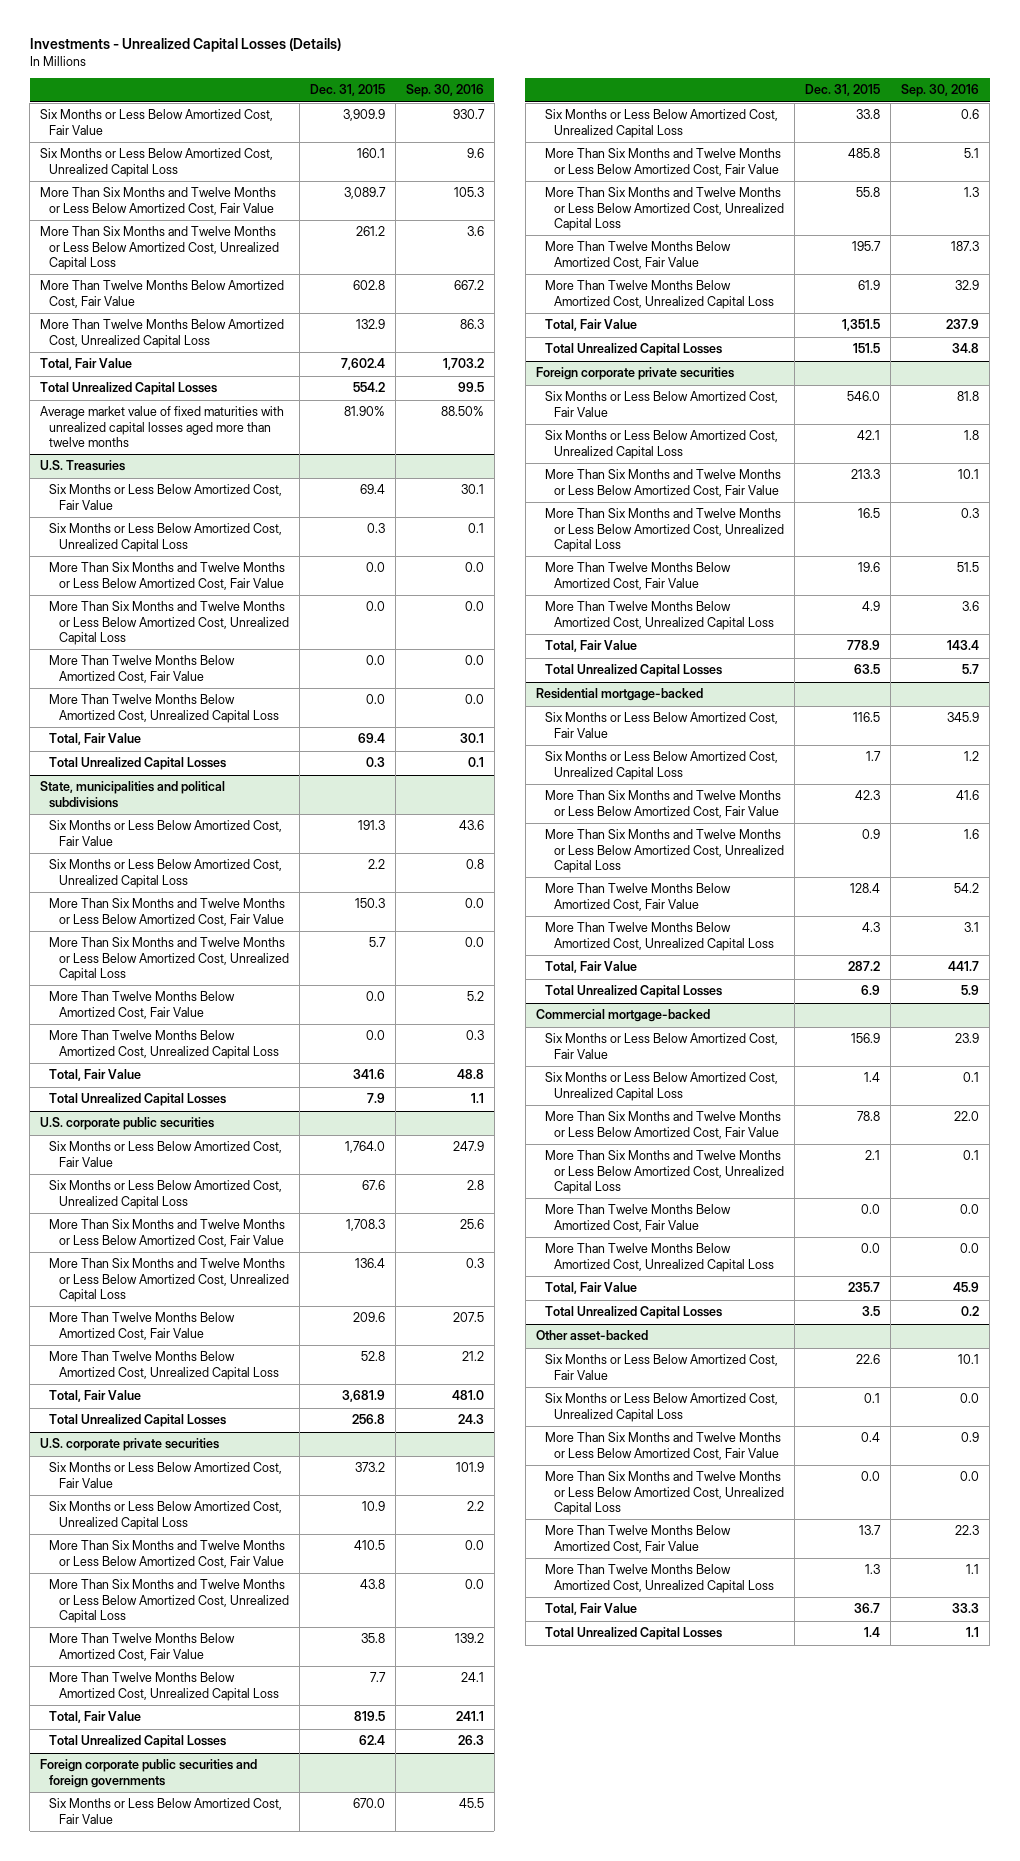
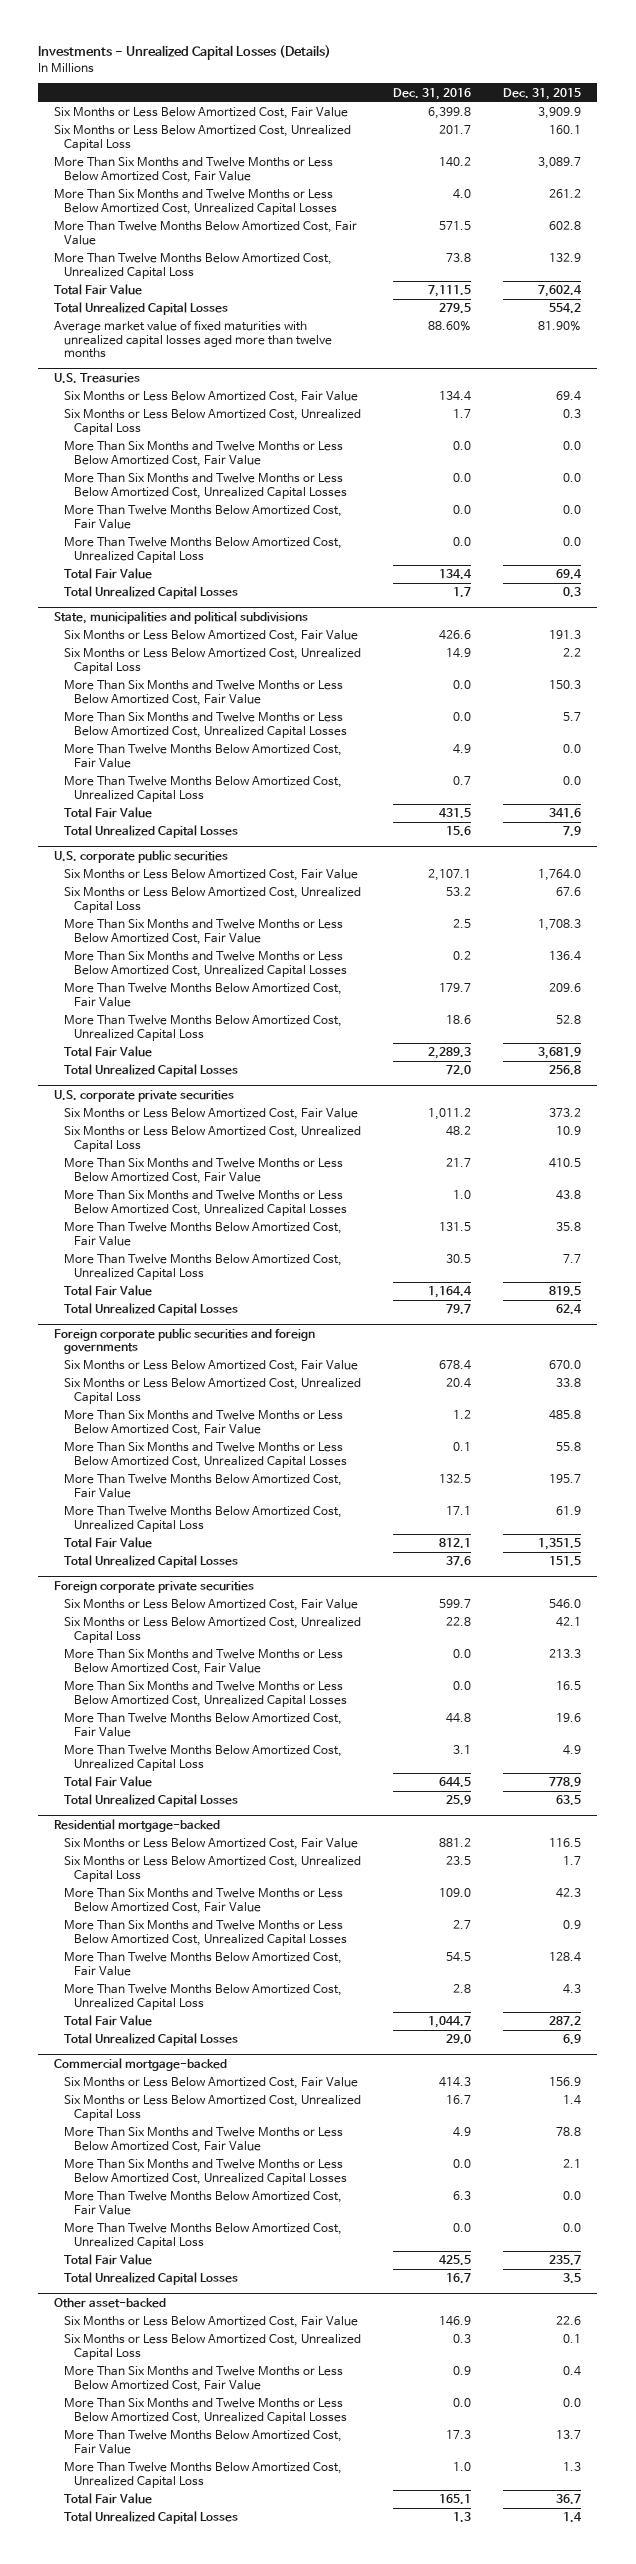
- | Dec. 31, 2015 | Sep. 30, 2016
+ | Dec. 31, 2016 | Dec. 31, 2015
- More Than Six Months and Twelve Months or Less Below Amortized Cost, Unrealized Capital Loss | 261.2 | 3.6
+ More Than Six Months and Twelve Months or Less Below Amortized Cost, Unrealized Capital Losses | 4.0 | 261.2
- Total, Fair Value | 7,602.4 | 1,703.2
+ Total Fair Value | 7,111.5 | 7,602.4
@ U.S. Treasuries
- More Than Six Months and Twelve Months or Less Below Amortized Cost, Unrealized Capital Loss | 0.0 | 0.0
+ More Than Six Months and Twelve Months or Less Below Amortized Cost, Unrealized Capital Losses | 0.0 | 0.0
- Total, Fair Value | 69.4 | 30.1
+ Total Fair Value | 134.4 | 69.4
@ State, municipalities and political subdivisions
- More Than Six Months and Twelve Months or Less Below Amortized Cost, Unrealized Capital Loss | 5.7 | 0.0
+ More Than Six Months and Twelve Months or Less Below Amortized Cost, Unrealized Capital Losses | 0.0 | 5.7
- Total, Fair Value | 341.6 | 48.8
+ Total Fair Value | 431.5 | 341.6
@ U.S. corporate public securities
- More Than Six Months and Twelve Months or Less Below Amortized Cost, Unrealized Capital Loss | 136.4 | 0.3
+ More Than Six Months and Twelve Months or Less Below Amortized Cost, Unrealized Capital Losses | 0.2 | 136.4
- Total, Fair Value | 3,681.9 | 481.0
+ Total Fair Value | 2,289.3 | 3,681.9
@ U.S. corporate private securities
- More Than Six Months and Twelve Months or Less Below Amortized Cost, Unrealized Capital Loss | 43.8 | 0.0
+ More Than Six Months and Twelve Months or Less Below Amortized Cost, Unrealized Capital Losses | 1.0 | 43.8
- Total, Fair Value | 819.5 | 241.1
+ Total Fair Value | 1,164.4 | 819.5
@ Foreign corporate public securities and foreign governments
- More Than Six Months and Twelve Months or Less Below Amortized Cost, Unrealized Capital Loss | 55.8 | 1.3
+ More Than Six Months and Twelve Months or Less Below Amortized Cost, Unrealized Capital Losses | 0.1 | 55.8
- Total, Fair Value | 1,351.5 | 237.9
+ Total Fair Value | 812.1 | 1,351.5
@ Foreign corporate private securities
- More Than Six Months and Twelve Months or Less Below Amortized Cost, Unrealized Capital Loss | 16.5 | 0.3
+ More Than Six Months and Twelve Months or Less Below Amortized Cost, Unrealized Capital Losses | 0.0 | 16.5
- Total, Fair Value | 778.9 | 143.4
+ Total Fair Value | 644.5 | 778.9
@ Residential mortgage-backed
- More Than Six Months and Twelve Months or Less Below Amortized Cost, Unrealized Capital Loss | 0.9 | 1.6
+ More Than Six Months and Twelve Months or Less Below Amortized Cost, Unrealized Capital Losses | 2.7 | 0.9
- Total, Fair Value | 287.2 | 441.7
+ Total Fair Value | 1,044.7 | 287.2
@ Commercial mortgage-backed
- More Than Six Months and Twelve Months or Less Below Amortized Cost, Unrealized Capital Loss | 2.1 | 0.1
+ More Than Six Months and Twelve Months or Less Below Amortized Cost, Unrealized Capital Losses | 0.0 | 2.1
- Total, Fair Value | 235.7 | 45.9
+ Total Fair Value | 425.5 | 235.7
@ Other asset-backed
- More Than Six Months and Twelve Months or Less Below Amortized Cost, Unrealized Capital Loss | 0.0 | 0.0
+ More Than Six Months and Twelve Months or Less Below Amortized Cost, Unrealized Capital Losses | 0.0 | 0.0
- Total, Fair Value | 36.7 | 33.3
+ Total Fair Value | 165.1 | 36.7

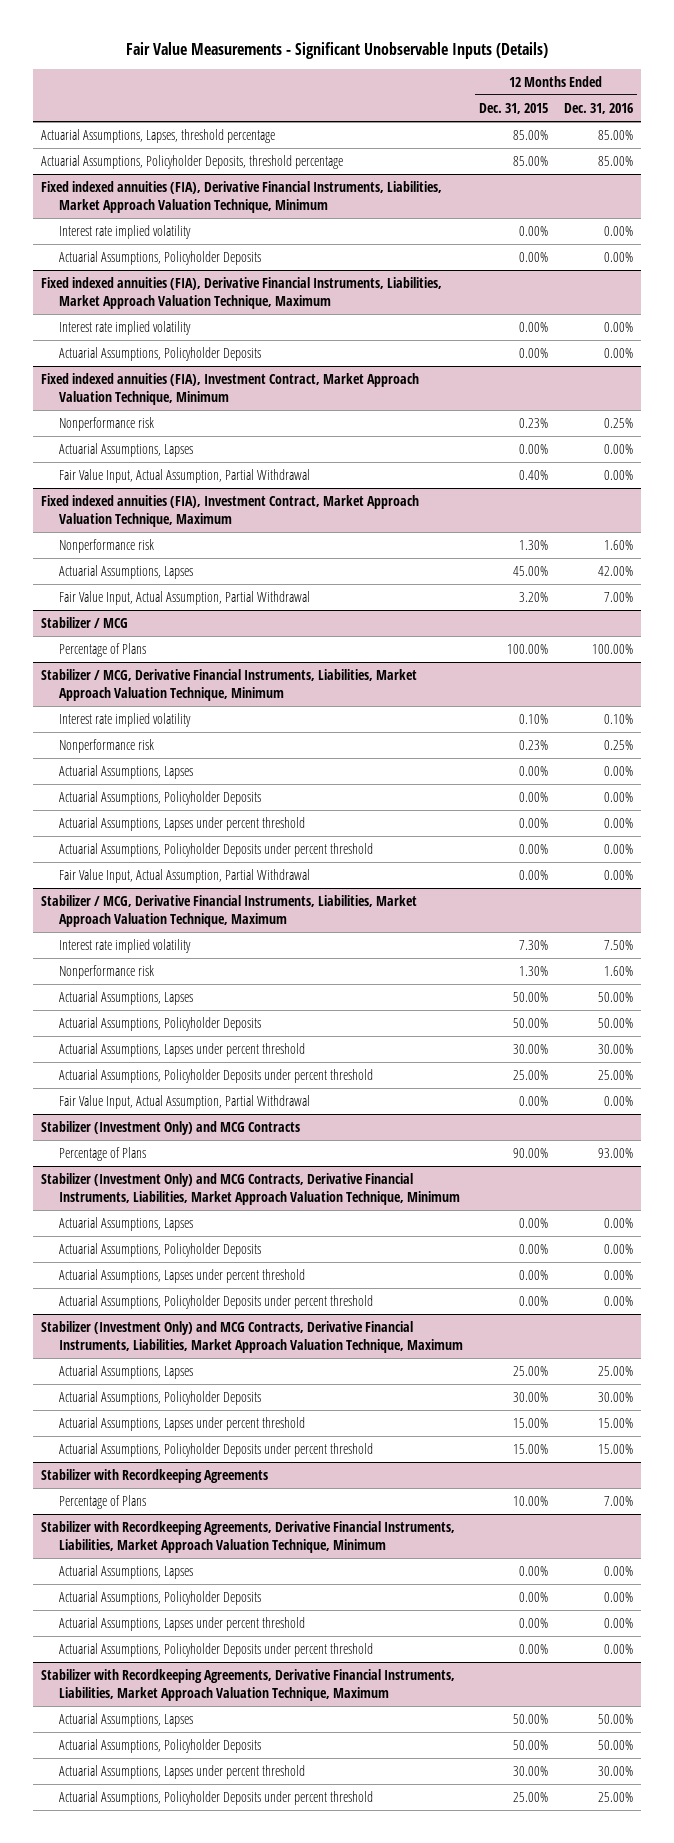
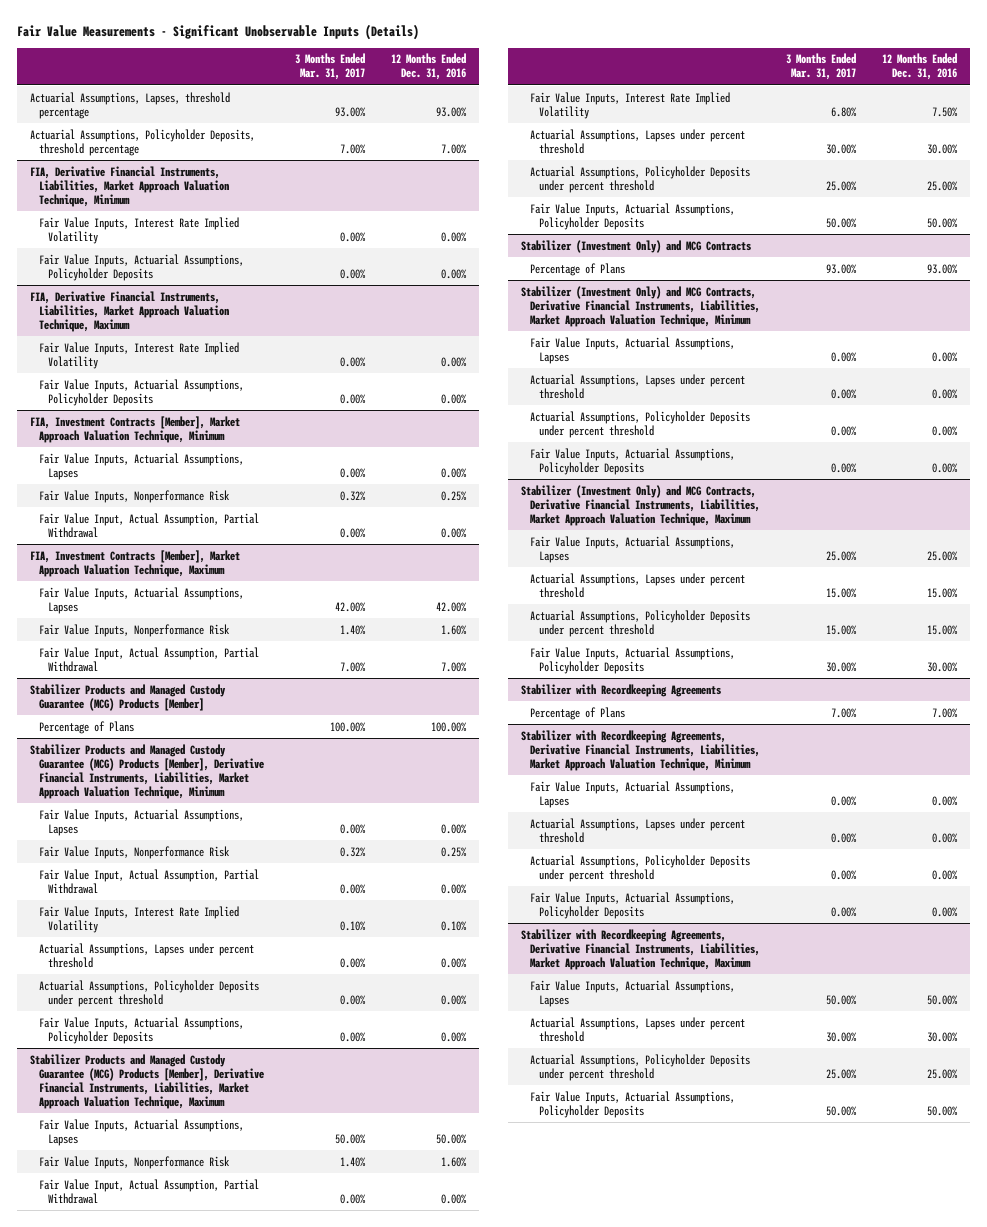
- | 12 Months Ended Dec. 31, 2015 | 12 Months Ended Dec. 31, 2016
+ | 3 Months Ended Mar. 31, 2017 | 12 Months Ended Dec. 31, 2016
- Actuarial Assumptions, Lapses, threshold percentage | 85.00% | 85.00%
- Actuarial Assumptions, Policyholder Deposits, threshold percentage | 85.00% | 85.00%
- Fixed indexed annuities (FIA), Derivative Financial Instruments, Liabilities, Market Approach Valuation Technique, Minimum
- Interest rate implied volatility | 0.00% | 0.00%
- Actuarial Assumptions, Policyholder Deposits | 0.00% | 0.00%
- Fixed indexed annuities (FIA), Derivative Financial Instruments, Liabilities, Market Approach Valuation Technique, Maximum
- Interest rate implied volatility | 0.00% | 0.00%
- Actuarial Assumptions, Policyholder Deposits | 0.00% | 0.00%
- Fixed indexed annuities (FIA), Investment Contract, Market Approach Valuation Technique, Minimum
- Nonperformance risk | 0.23% | 0.25%
- Actuarial Assumptions, Lapses | 0.00% | 0.00%
+ Actuarial Assumptions, Lapses, threshold percentage | 93.00% | 93.00%
+ Actuarial Assumptions, Policyholder Deposits, threshold percentage | 7.00% | 7.00%
+ FIA, Derivative Financial Instruments, Liabilities, Market Approach Valuation Technique, Minimum
+ Fair Value Inputs, Interest Rate Implied Volatility | 0.00% | 0.00%
+ Fair Value Inputs, Actuarial Assumptions, Policyholder Deposits | 0.00% | 0.00%
+ FIA, Derivative Financial Instruments, Liabilities, Market Approach Valuation Technique, Maximum
+ Fair Value Inputs, Interest Rate Implied Volatility | 0.00% | 0.00%
+ Fair Value Inputs, Actuarial Assumptions, Policyholder Deposits | 0.00% | 0.00%
+ FIA, Investment Contracts [Member], Market Approach Valuation Technique, Minimum
+ Fair Value Inputs, Actuarial Assumptions, Lapses | 0.00% | 0.00%
+ Fair Value Inputs, Nonperformance Risk | 0.32% | 0.25%
- Fixed indexed annuities (FIA), Investment Contract, Market Approach Valuation Technique, Maximum
- Nonperformance risk | 1.30% | 1.60%
- Actuarial Assumptions, Lapses | 45.00% | 42.00%
+ FIA, Investment Contracts [Member], Market Approach Valuation Technique, Maximum
+ Fair Value Inputs, Actuarial Assumptions, Lapses | 42.00% | 42.00%
+ Fair Value Inputs, Nonperformance Risk | 1.40% | 1.60%
- Stabilizer / MCG
+ Stabilizer Products and Managed Custody Guarantee (MCG) Products [Member]
- Stabilizer / MCG, Derivative Financial Instruments, Liabilities, Market Approach Valuation Technique, Minimum
- Interest rate implied volatility | 0.10% | 0.10%
- Nonperformance risk | 0.23% | 0.25%
- Actuarial Assumptions, Lapses | 0.00% | 0.00%
- Actuarial Assumptions, Policyholder Deposits | 0.00% | 0.00%
+ Stabilizer Products and Managed Custody Guarantee (MCG) Products [Member], Derivative Financial Instruments, Liabilities, Market Approach Valuation Technique, Minimum
+ Fair Value Inputs, Actuarial Assumptions, Lapses | 0.00% | 0.00%
+ Fair Value Inputs, Nonperformance Risk | 0.32% | 0.25%
+ Fair Value Input, Actual Assumption, Partial Withdrawal | 0.00% | 0.00%
+ Fair Value Inputs, Interest Rate Implied Volatility | 0.10% | 0.10%
+ Fair Value Inputs, Actuarial Assumptions, Policyholder Deposits | 0.00% | 0.00%
+ Stabilizer Products and Managed Custody Guarantee (MCG) Products [Member], Derivative Financial Instruments, Liabilities, Market Approach Valuation Technique, Maximum
+ Fair Value Inputs, Actuarial Assumptions, Lapses | 50.00% | 50.00%
+ Fair Value Inputs, Nonperformance Risk | 1.40% | 1.60%
- Stabilizer / MCG, Derivative Financial Instruments, Liabilities, Market Approach Valuation Technique, Maximum
- Interest rate implied volatility | 7.30% | 7.50%
- Nonperformance risk | 1.30% | 1.60%
- Actuarial Assumptions, Lapses | 50.00% | 50.00%
- Actuarial Assumptions, Policyholder Deposits | 50.00% | 50.00%
+ Fair Value Inputs, Interest Rate Implied Volatility | 6.80% | 7.50%
- Fair Value Input, Actual Assumption, Partial Withdrawal | 0.00% | 0.00%
+ Fair Value Inputs, Actuarial Assumptions, Policyholder Deposits | 50.00% | 50.00%
@ Stabilizer (Investment Only) and MCG Contracts, Derivative Financial Instruments, Liabilities, Market Approach Valuation Technique, Minimum
- Actuarial Assumptions, Lapses | 0.00% | 0.00%
- Actuarial Assumptions, Policyholder Deposits | 0.00% | 0.00%
+ Fair Value Inputs, Actuarial Assumptions, Lapses | 0.00% | 0.00%
+ Fair Value Inputs, Actuarial Assumptions, Policyholder Deposits | 0.00% | 0.00%
@ Stabilizer (Investment Only) and MCG Contracts, Derivative Financial Instruments, Liabilities, Market Approach Valuation Technique, Maximum
- Actuarial Assumptions, Lapses | 25.00% | 25.00%
- Actuarial Assumptions, Policyholder Deposits | 30.00% | 30.00%
+ Fair Value Inputs, Actuarial Assumptions, Lapses | 25.00% | 25.00%
+ Fair Value Inputs, Actuarial Assumptions, Policyholder Deposits | 30.00% | 30.00%
@ Stabilizer with Recordkeeping Agreements, Derivative Financial Instruments, Liabilities, Market Approach Valuation Technique, Minimum
- Actuarial Assumptions, Lapses | 0.00% | 0.00%
- Actuarial Assumptions, Policyholder Deposits | 0.00% | 0.00%
+ Fair Value Inputs, Actuarial Assumptions, Lapses | 0.00% | 0.00%
+ Fair Value Inputs, Actuarial Assumptions, Policyholder Deposits | 0.00% | 0.00%
@ Stabilizer with Recordkeeping Agreements, Derivative Financial Instruments, Liabilities, Market Approach Valuation Technique, Maximum
- Actuarial Assumptions, Lapses | 50.00% | 50.00%
- Actuarial Assumptions, Policyholder Deposits | 50.00% | 50.00%
+ Fair Value Inputs, Actuarial Assumptions, Lapses | 50.00% | 50.00%
+ Fair Value Inputs, Actuarial Assumptions, Policyholder Deposits | 50.00% | 50.00%

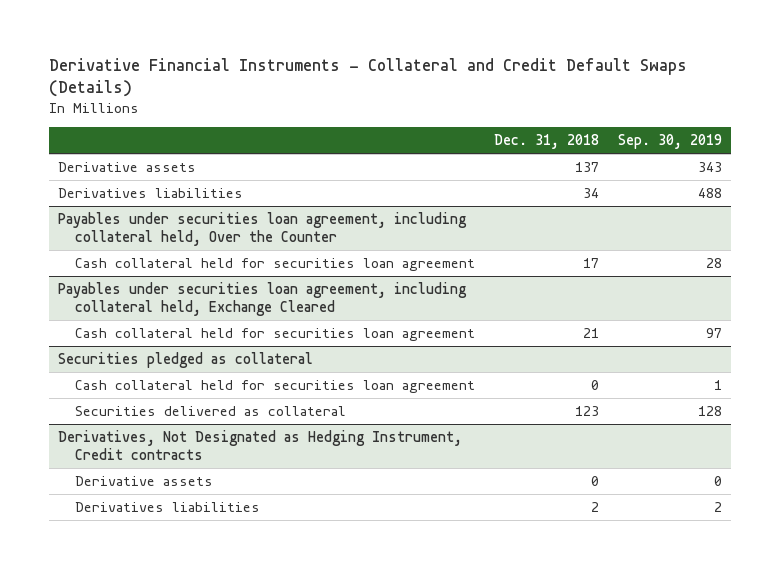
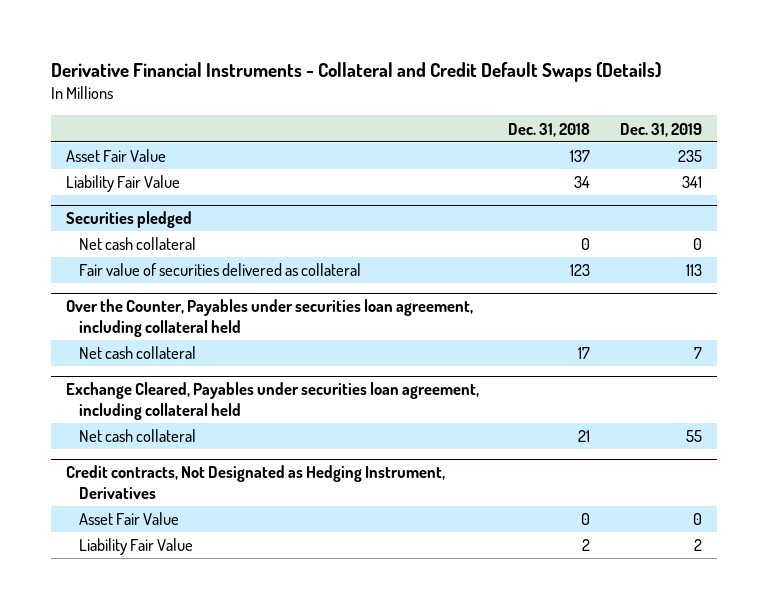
- | Dec. 31, 2018 | Sep. 30, 2019
+ | Dec. 31, 2018 | Dec. 31, 2019
- Derivative assets | 137 | 343
- Derivatives liabilities | 34 | 488
- Payables under securities loan agreement, including collateral held, Over the Counter
- Cash collateral held for securities loan agreement | 17 | 28
- Payables under securities loan agreement, including collateral held, Exchange Cleared
- Cash collateral held for securities loan agreement | 21 | 97
- Securities pledged as collateral
- Cash collateral held for securities loan agreement | 0 | 1
- Securities delivered as collateral | 123 | 128
- Derivatives, Not Designated as Hedging Instrument, Credit contracts
- Derivative assets | 0 | 0
- Derivatives liabilities | 2 | 2
+ Asset Fair Value | 137 | 235
+ Liability Fair Value | 34 | 341
+ Securities pledged
+ Net cash collateral | 0 | 0
+ Fair value of securities delivered as collateral | 123 | 113
+ Over the Counter, Payables under securities loan agreement, including collateral held
+ Net cash collateral | 17 | 7
+ Exchange Cleared, Payables under securities loan agreement, including collateral held
+ Net cash collateral | 21 | 55
+ Credit contracts, Not Designated as Hedging Instrument, Derivatives
+ Asset Fair Value | 0 | 0
+ Liability Fair Value | 2 | 2

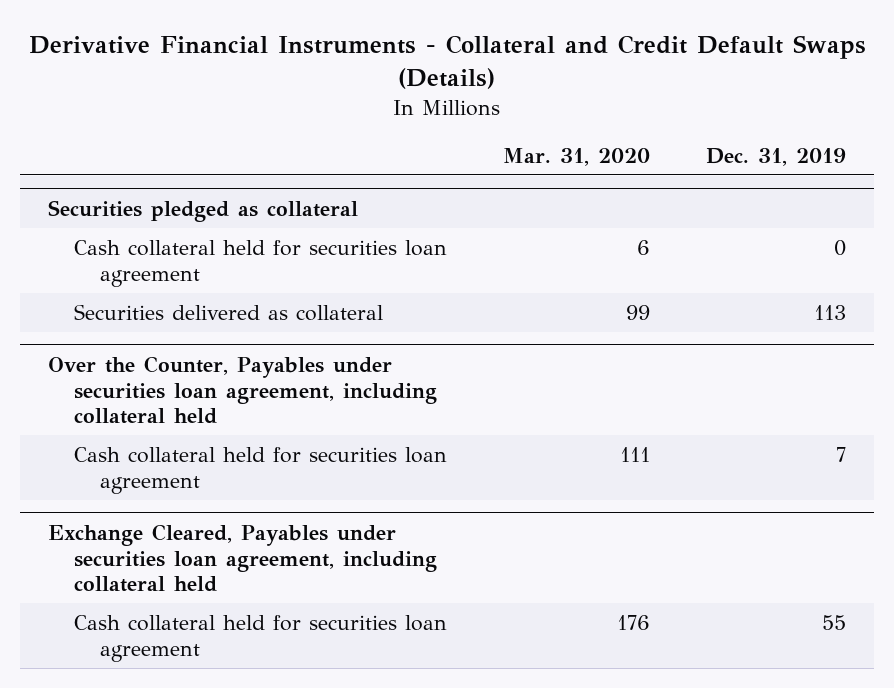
- | Dec. 31, 2018 | Dec. 31, 2019
+ | Mar. 31, 2020 | Dec. 31, 2019
- Asset Fair Value | 137 | 235
- Liability Fair Value | 34 | 341
- Securities pledged
- Net cash collateral | 0 | 0
- Fair value of securities delivered as collateral | 123 | 113
+ Securities pledged as collateral
+ Cash collateral held for securities loan agreement | 6 | 0
+ Securities delivered as collateral | 99 | 113
@ Over the Counter, Payables under securities loan agreement, including collateral held
- Net cash collateral | 17 | 7
+ Cash collateral held for securities loan agreement | 111 | 7
@ Exchange Cleared, Payables under securities loan agreement, including collateral held
- Net cash collateral | 21 | 55
- Credit contracts, Not Designated as Hedging Instrument, Derivatives
- Asset Fair Value | 0 | 0
- Liability Fair Value | 2 | 2
@ Exchange Cleared, Payables under securities loan agreement, including collateral held
+ Cash collateral held for securities loan agreement | 176 | 55

